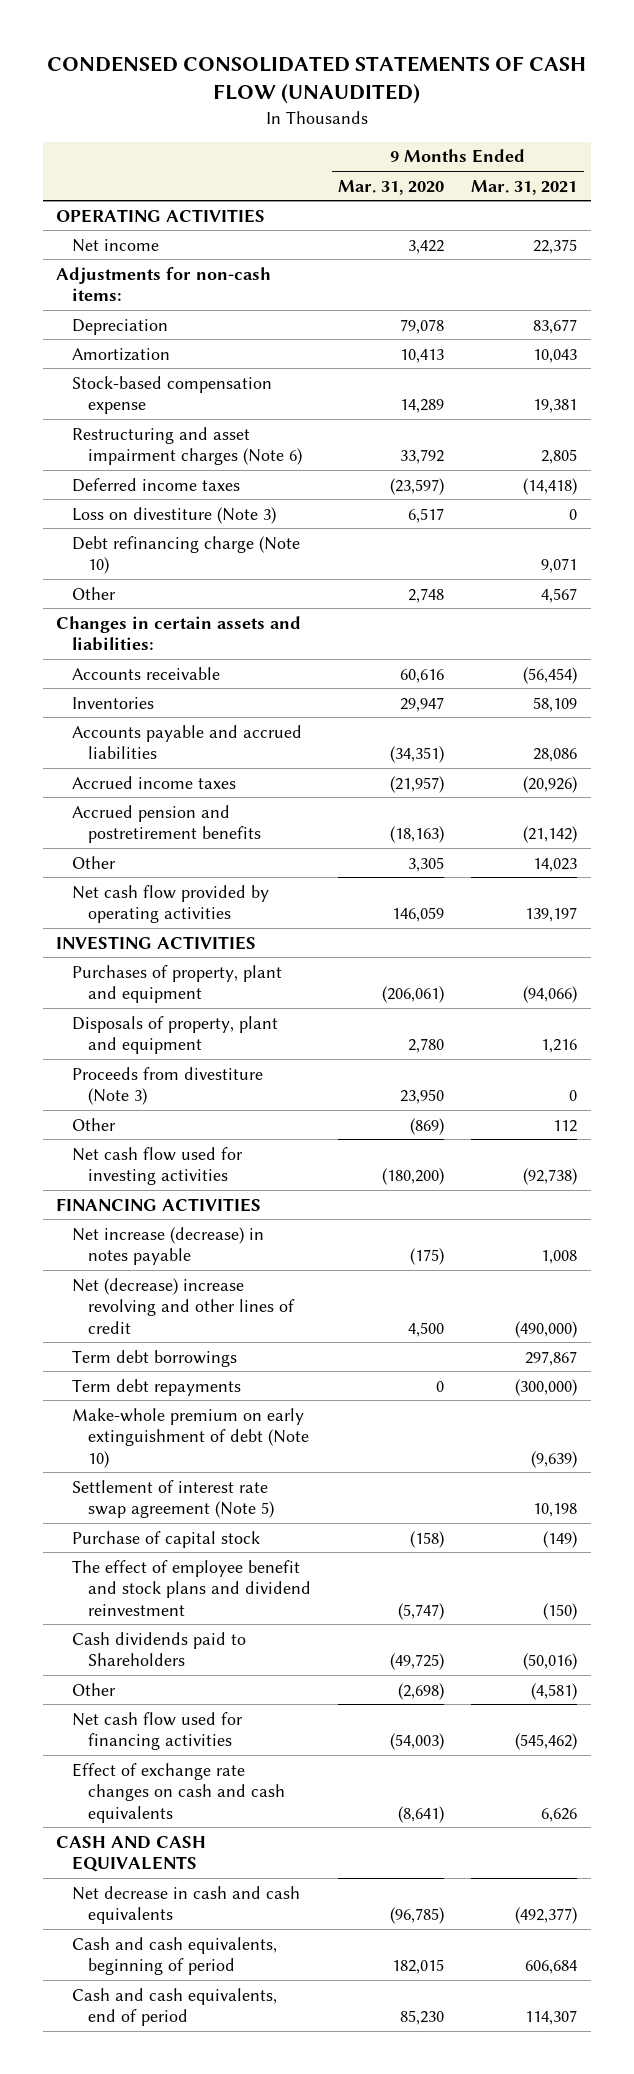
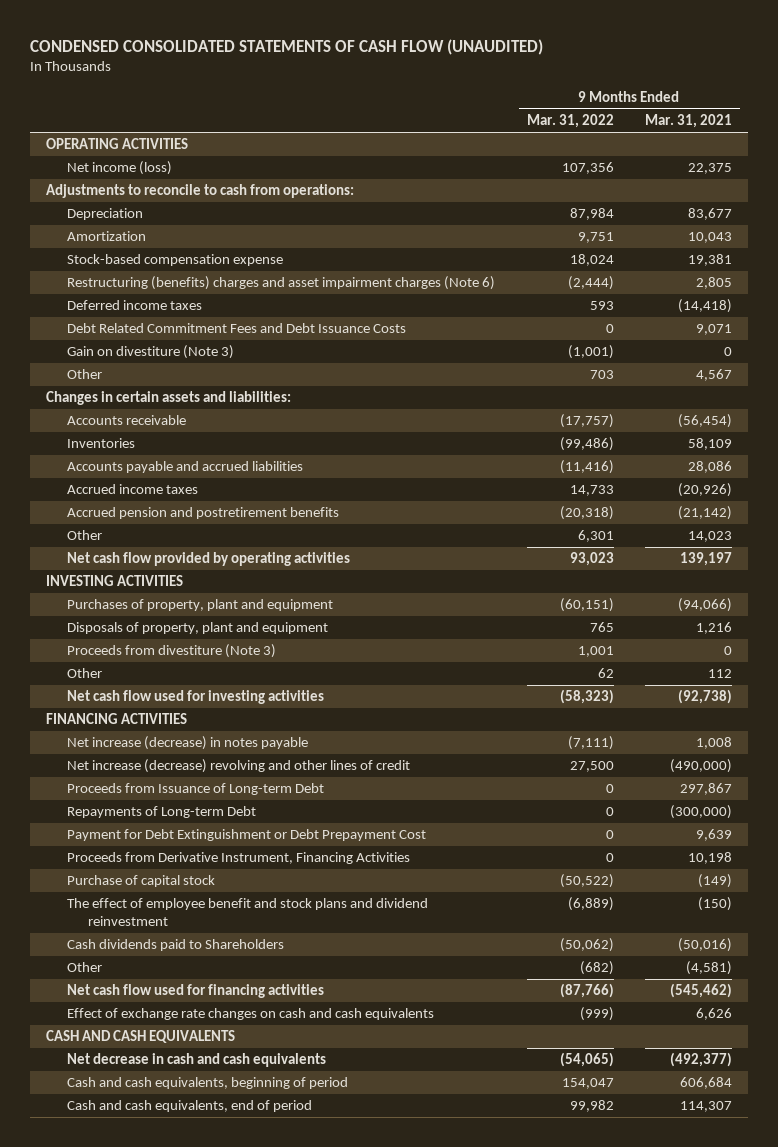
- | 9 Months Ended Mar. 31, 2020 | 9 Months Ended Mar. 31, 2021
+ | 9 Months Ended Mar. 31, 2022 | 9 Months Ended Mar. 31, 2021
- Net income | 3,422 | 22,375
- Adjustments for non-cash items:
+ Net income (loss) | 107,356 | 22,375
+ Adjustments to reconcile to cash from operations:
- Restructuring and asset impairment charges (Note 6) | 33,792 | 2,805
+ Restructuring (benefits) charges and asset impairment charges (Note 6) | (2,444) | 2,805
- Loss on divestiture (Note 3) | 6,517 | 0
- Debt refinancing charge (Note 10) | | 9,071
+ Debt Related Commitment Fees and Debt Issuance Costs | 0 | 9,071
+ Gain on divestiture (Note 3) | (1,001) | 0
- Net (decrease) increase revolving and other lines of credit | 4,500 | (490,000)
- Term debt borrowings | | 297,867
- Term debt repayments | 0 | (300,000)
- Make-whole premium on early extinguishment of debt (Note 10) | | (9,639)
- Settlement of interest rate swap agreement (Note 5) | | 10,198
+ Net increase (decrease) revolving and other lines of credit | 27,500 | (490,000)
+ Proceeds from Issuance of Long-term Debt | 0 | 297,867
+ Repayments of Long-term Debt | 0 | (300,000)
+ Payment for Debt Extinguishment or Debt Prepayment Cost | 0 | 9,639
+ Proceeds from Derivative Instrument, Financing Activities | 0 | 10,198

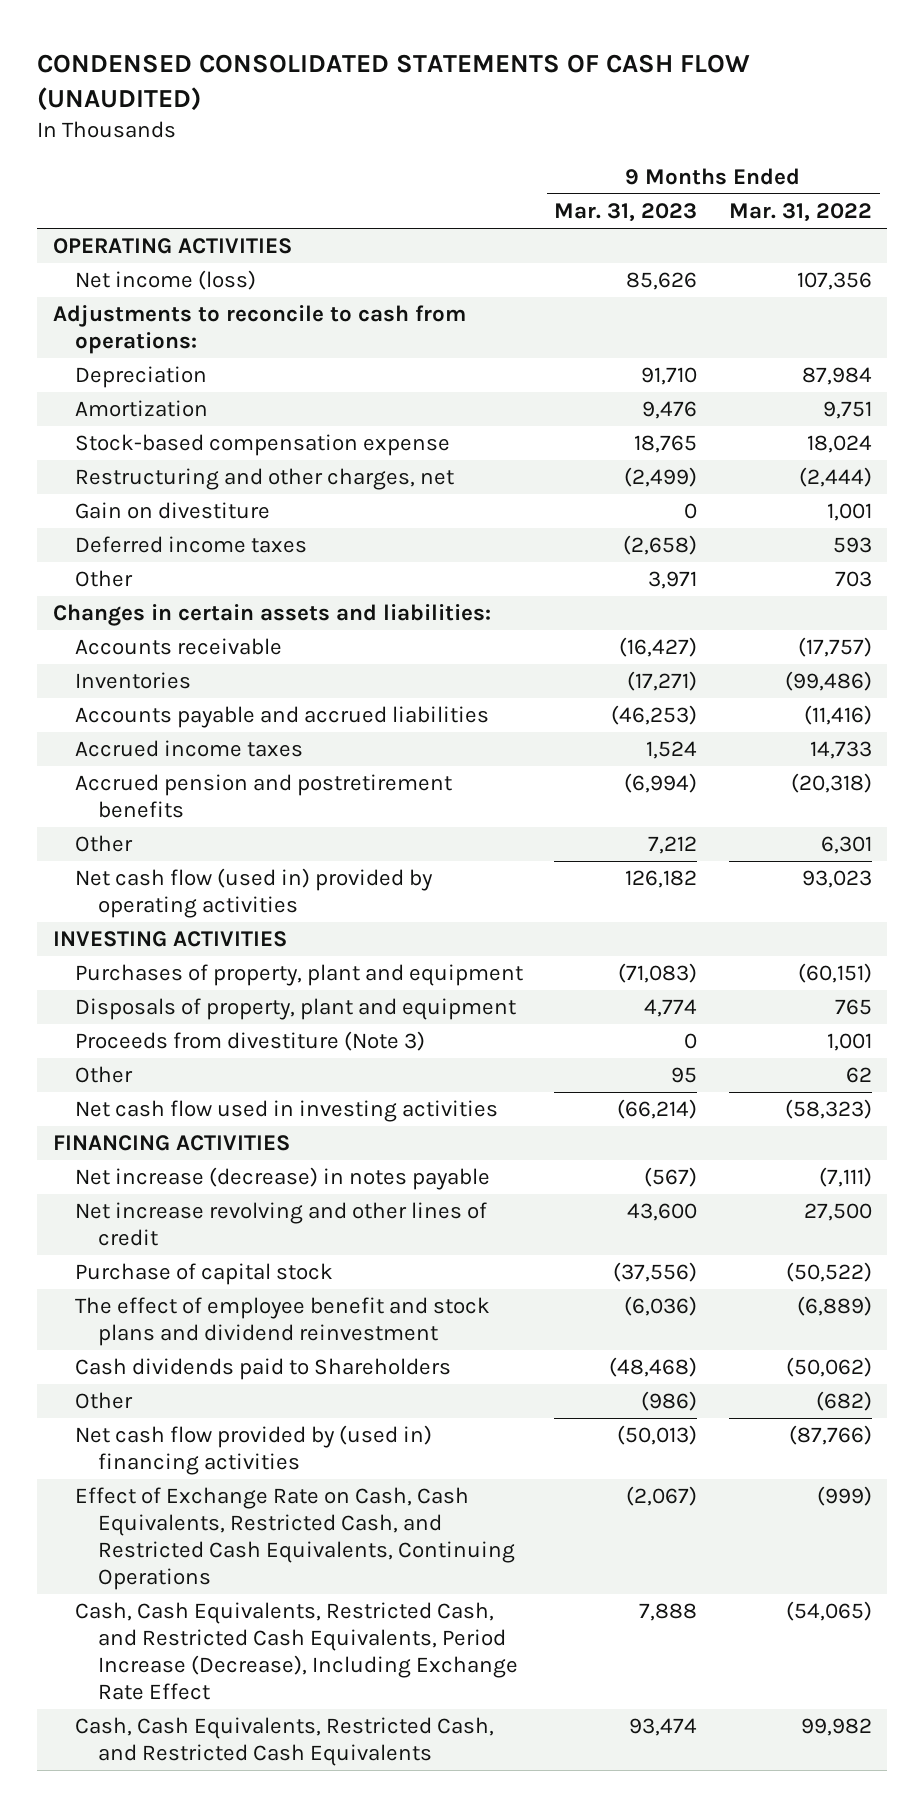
- | 9 Months Ended Mar. 31, 2022 | 9 Months Ended Mar. 31, 2021
+ | 9 Months Ended Mar. 31, 2023 | 9 Months Ended Mar. 31, 2022
- Restructuring (benefits) charges and asset impairment charges (Note 6) | (2,444) | 2,805
+ Restructuring and other charges, net | (2,499) | (2,444)
+ Gain on divestiture | 0 | 1,001
- Debt Related Commitment Fees and Debt Issuance Costs | 0 | 9,071
- Gain on divestiture (Note 3) | (1,001) | 0
- Net cash flow provided by operating activities | 93,023 | 139,197
+ Net cash flow (used in) provided by operating activities | 126,182 | 93,023
- Net cash flow used for investing activities | (58,323) | (92,738)
+ Net cash flow used in investing activities | (66,214) | (58,323)
- Net increase (decrease) revolving and other lines of credit | 27,500 | (490,000)
- Proceeds from Issuance of Long-term Debt | 0 | 297,867
- Repayments of Long-term Debt | 0 | (300,000)
- Payment for Debt Extinguishment or Debt Prepayment Cost | 0 | 9,639
- Proceeds from Derivative Instrument, Financing Activities | 0 | 10,198
+ Net increase revolving and other lines of credit | 43,600 | 27,500
- Net cash flow used for financing activities | (87,766) | (545,462)
- Effect of exchange rate changes on cash and cash equivalents | (999) | 6,626
- CASH AND CASH EQUIVALENTS
- Net decrease in cash and cash equivalents | (54,065) | (492,377)
- Cash and cash equivalents, beginning of period | 154,047 | 606,684
- Cash and cash equivalents, end of period | 99,982 | 114,307
+ Net cash flow provided by (used in) financing activities | (50,013) | (87,766)
+ Effect of Exchange Rate on Cash, Cash Equivalents, Restricted Cash, and Restricted Cash Equivalents, Continuing Operations | (2,067) | (999)
+ Cash, Cash Equivalents, Restricted Cash, and Restricted Cash Equivalents, Period Increase (Decrease), Including Exchange Rate Effect | 7,888 | (54,065)
+ Cash, Cash Equivalents, Restricted Cash, and Restricted Cash Equivalents | 93,474 | 99,982

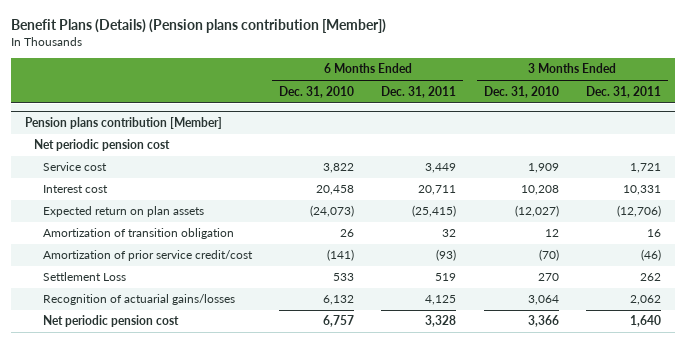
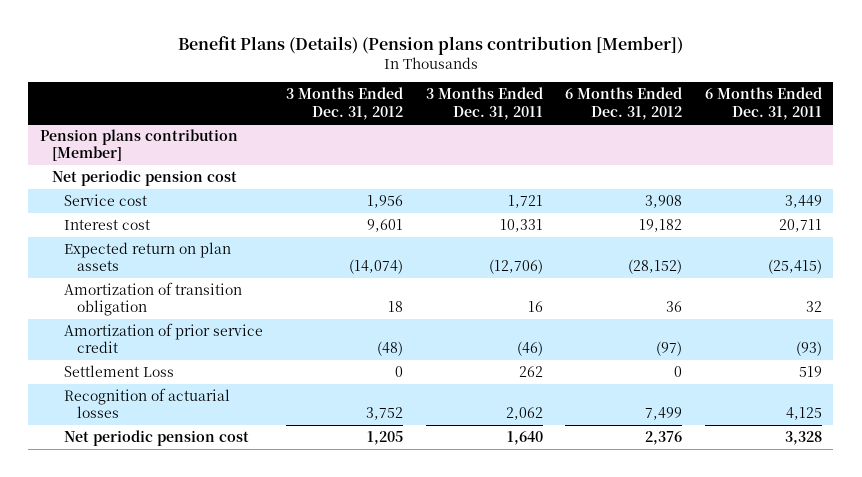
- | 6 Months Ended Dec. 31, 2010 | 6 Months Ended Dec. 31, 2011 | 3 Months Ended Dec. 31, 2010 | 3 Months Ended Dec. 31, 2011
+ | 3 Months Ended Dec. 31, 2012 | 3 Months Ended Dec. 31, 2011 | 6 Months Ended Dec. 31, 2012 | 6 Months Ended Dec. 31, 2011
@ Pension plans contribution [Member]
- Amortization of prior service credit/cost | (141) | (93) | (70) | (46)
+ Amortization of prior service credit | (48) | (46) | (97) | (93)
- Recognition of actuarial gains/losses | 6,132 | 4,125 | 3,064 | 2,062
+ Recognition of actuarial losses | 3,752 | 2,062 | 7,499 | 4,125

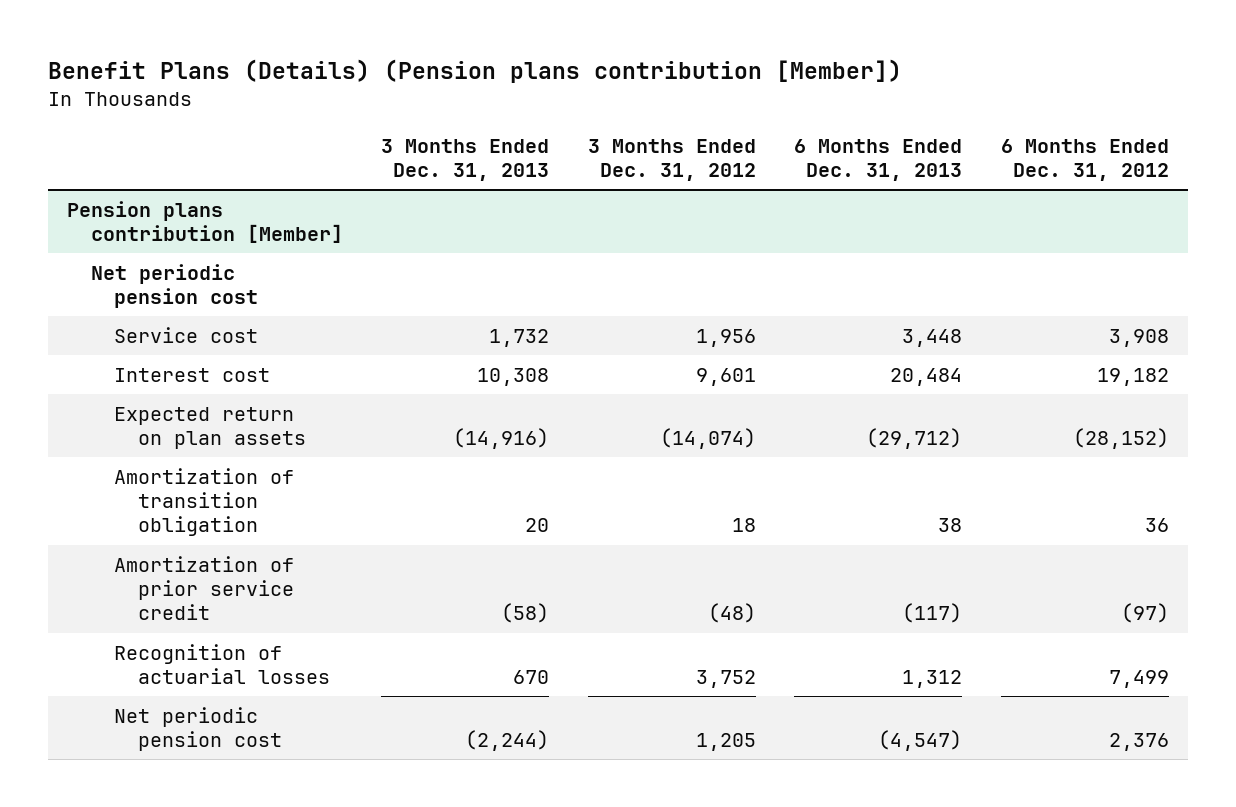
- | 3 Months Ended Dec. 31, 2012 | 3 Months Ended Dec. 31, 2011 | 6 Months Ended Dec. 31, 2012 | 6 Months Ended Dec. 31, 2011
+ | 3 Months Ended Dec. 31, 2013 | 3 Months Ended Dec. 31, 2012 | 6 Months Ended Dec. 31, 2013 | 6 Months Ended Dec. 31, 2012
@ Pension plans contribution [Member]
- Settlement Loss | 0 | 262 | 0 | 519

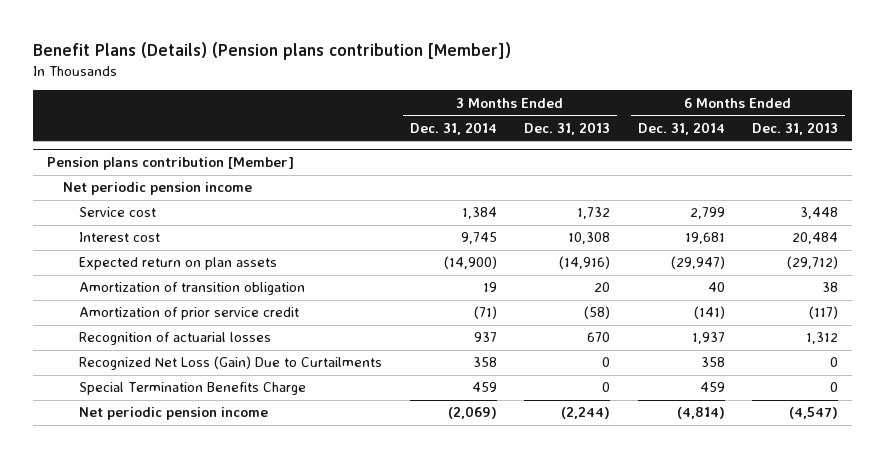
- | 3 Months Ended Dec. 31, 2013 | 3 Months Ended Dec. 31, 2012 | 6 Months Ended Dec. 31, 2013 | 6 Months Ended Dec. 31, 2012
+ | 3 Months Ended Dec. 31, 2014 | 3 Months Ended Dec. 31, 2013 | 6 Months Ended Dec. 31, 2014 | 6 Months Ended Dec. 31, 2013
@ Pension plans contribution [Member]
- Net periodic pension cost
+ Net periodic pension income
- Net periodic pension cost | (2,244) | 1,205 | (4,547) | 2,376
+ Recognized Net Loss (Gain) Due to Curtailments | 358 | 0 | 358 | 0
+ Special Termination Benefits Charge | 459 | 0 | 459 | 0
+ Net periodic pension income | (2,069) | (2,244) | (4,814) | (4,547)

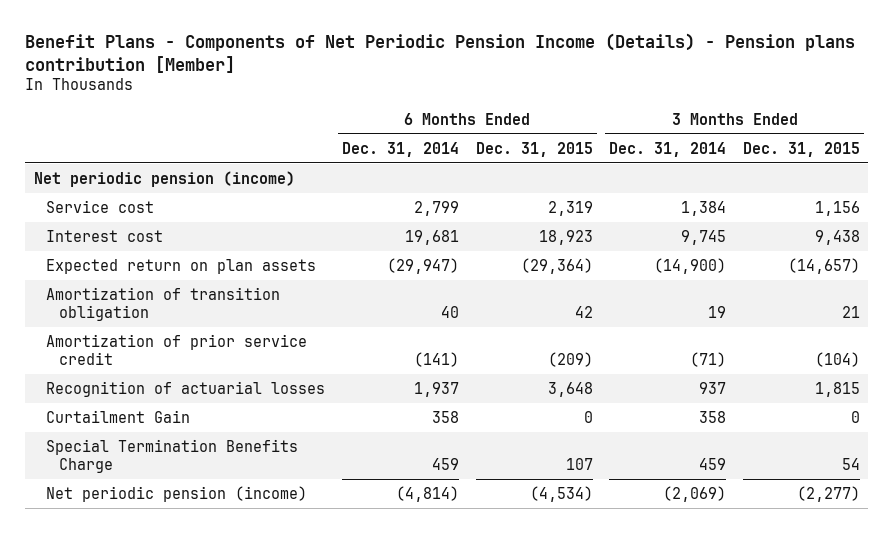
- Benefit Plans (Details) (Pension plans contribution [Member])
+ Benefit Plans - Components of Net Periodic Pension Income (Details) - Pension plans contribution [Member]
- | 3 Months Ended Dec. 31, 2014 | 3 Months Ended Dec. 31, 2013 | 6 Months Ended Dec. 31, 2014 | 6 Months Ended Dec. 31, 2013
+ | 6 Months Ended Dec. 31, 2014 | 6 Months Ended Dec. 31, 2015 | 3 Months Ended Dec. 31, 2014 | 3 Months Ended Dec. 31, 2015
- Pension plans contribution [Member]
- Net periodic pension income
+ Net periodic pension (income)
- Recognized Net Loss (Gain) Due to Curtailments | 358 | 0 | 358 | 0
+ Curtailment Gain | 358 | 0 | 358 | 0
- Net periodic pension income | (2,069) | (2,244) | (4,814) | (4,547)
+ Net periodic pension (income) | (4,814) | (4,534) | (2,069) | (2,277)

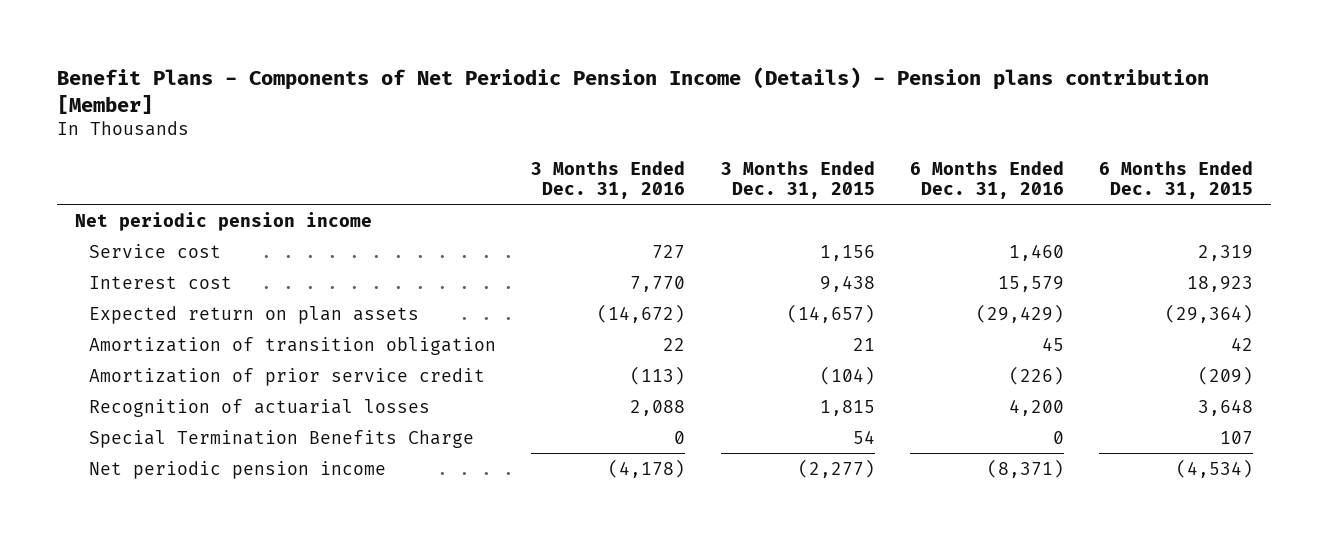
- | 6 Months Ended Dec. 31, 2014 | 6 Months Ended Dec. 31, 2015 | 3 Months Ended Dec. 31, 2014 | 3 Months Ended Dec. 31, 2015
+ | 3 Months Ended Dec. 31, 2016 | 3 Months Ended Dec. 31, 2015 | 6 Months Ended Dec. 31, 2016 | 6 Months Ended Dec. 31, 2015
- Net periodic pension (income)
+ Net periodic pension income
- Curtailment Gain | 358 | 0 | 358 | 0
- Net periodic pension (income) | (4,814) | (4,534) | (2,069) | (2,277)
+ Net periodic pension income | (4,178) | (2,277) | (8,371) | (4,534)

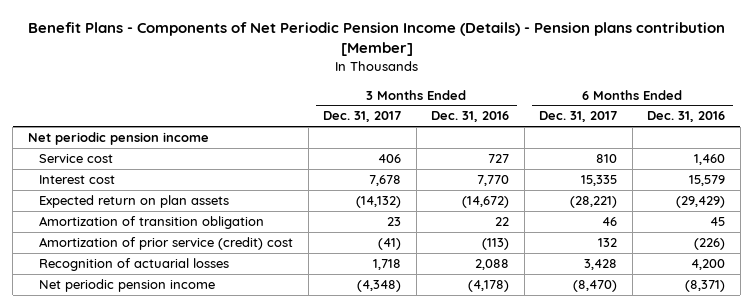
- | 3 Months Ended Dec. 31, 2016 | 3 Months Ended Dec. 31, 2015 | 6 Months Ended Dec. 31, 2016 | 6 Months Ended Dec. 31, 2015
+ | 3 Months Ended Dec. 31, 2017 | 3 Months Ended Dec. 31, 2016 | 6 Months Ended Dec. 31, 2017 | 6 Months Ended Dec. 31, 2016
- Amortization of prior service credit | (113) | (104) | (226) | (209)
+ Amortization of prior service (credit) cost | (41) | (113) | 132 | (226)
- Special Termination Benefits Charge | 0 | 54 | 0 | 107

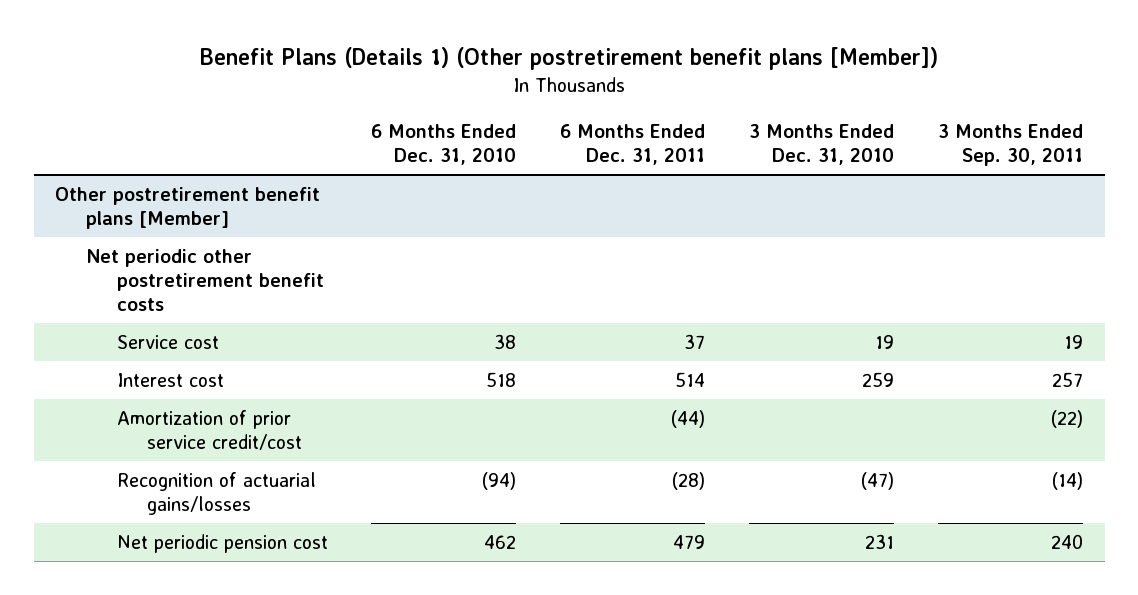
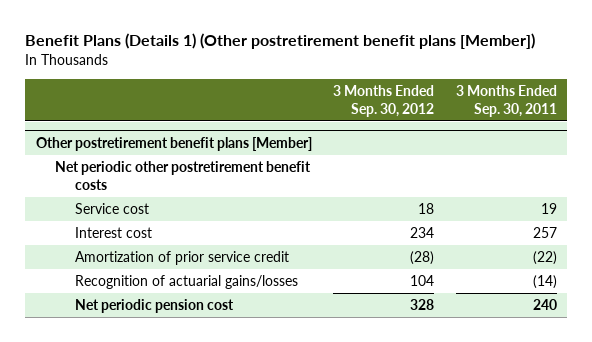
- | 6 Months Ended Dec. 31, 2010 | 6 Months Ended Dec. 31, 2011 | 3 Months Ended Dec. 31, 2010 | 3 Months Ended Sep. 30, 2011
+ | 3 Months Ended Sep. 30, 2012 | 3 Months Ended Sep. 30, 2011
@ Other postretirement benefit plans [Member]
- Amortization of prior service credit/cost | | (44) | | (22)
+ Amortization of prior service credit | (28) | (22)

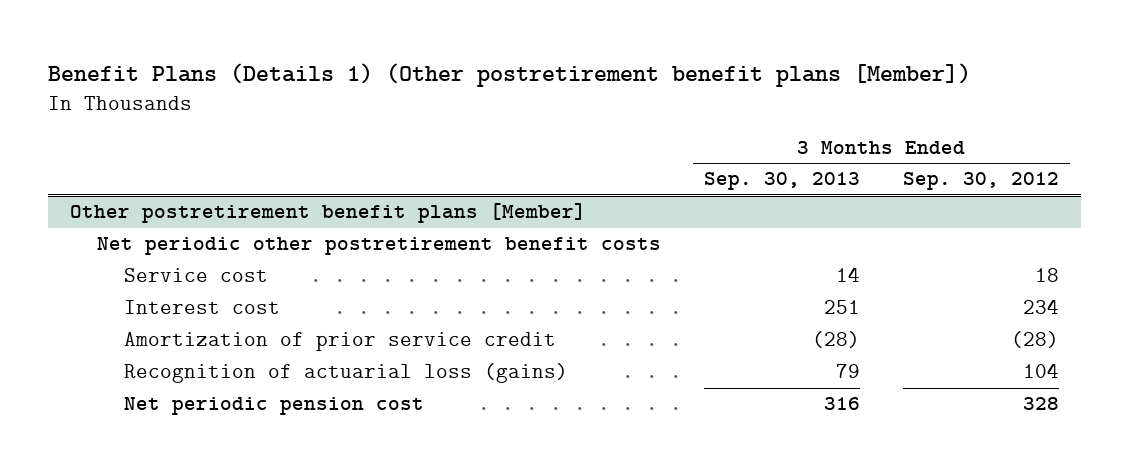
- | 3 Months Ended Sep. 30, 2012 | 3 Months Ended Sep. 30, 2011
+ | 3 Months Ended Sep. 30, 2013 | 3 Months Ended Sep. 30, 2012
@ Other postretirement benefit plans [Member]
- Recognition of actuarial gains/losses | 104 | (14)
+ Recognition of actuarial loss (gains) | 79 | 104

